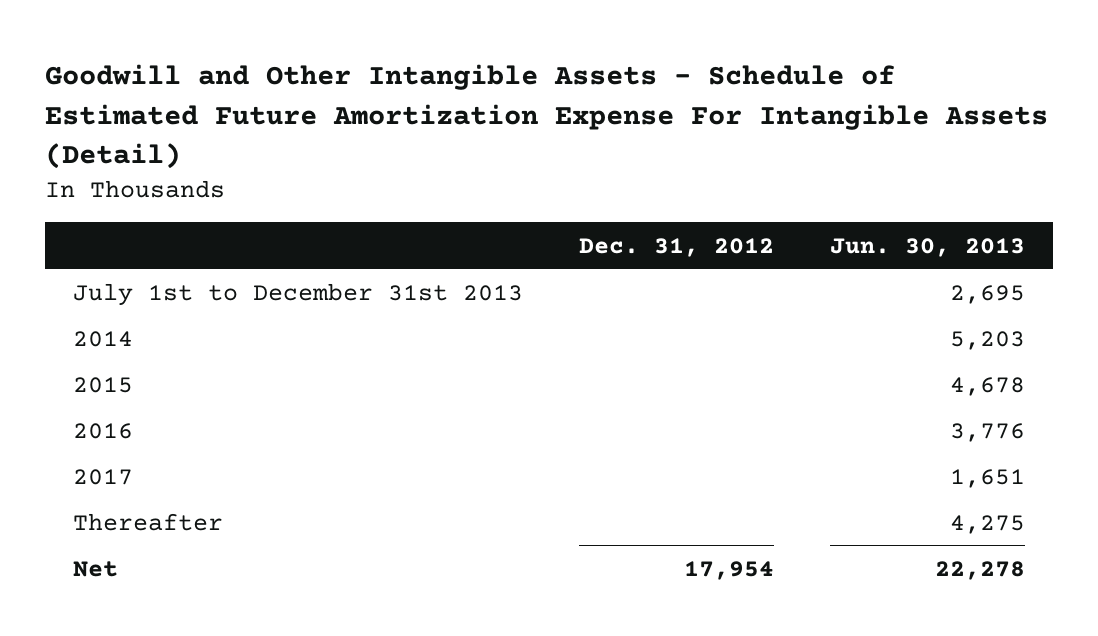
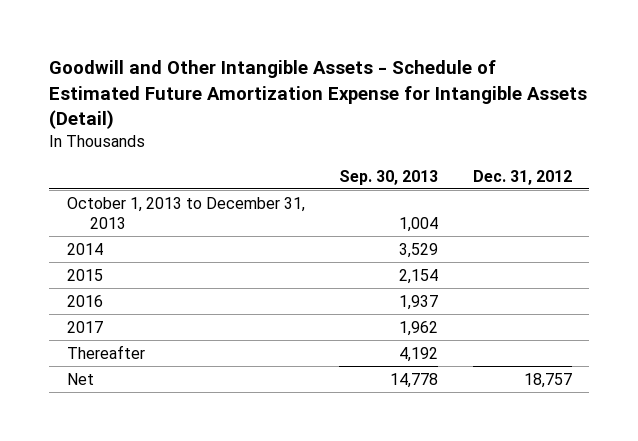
- Goodwill and Other Intangible Assets - Schedule of Estimated Future Amortization Expense For Intangible Assets (Detail)
+ Goodwill and Other Intangible Assets - Schedule of Estimated Future Amortization Expense for Intangible Assets (Detail)
- | Dec. 31, 2012 | Jun. 30, 2013
+ | Sep. 30, 2013 | Dec. 31, 2012
- July 1st to December 31st 2013 | | 2,695
+ October 1, 2013 to December 31, 2013 | 1,004 |
- Net | 17,954 | 22,278
+ Net | 14,778 | 18,757

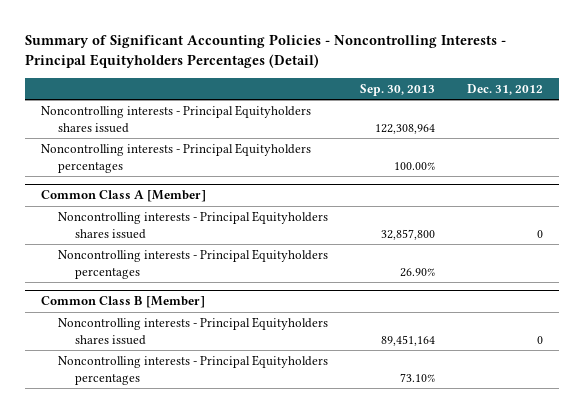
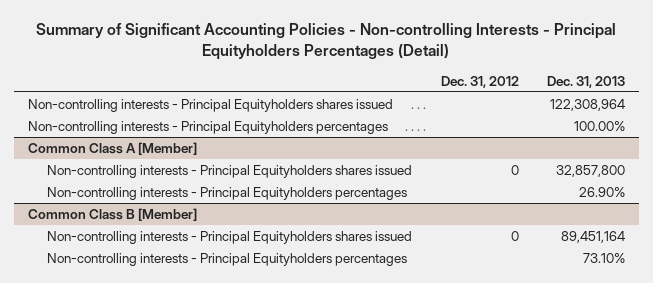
- Summary of Significant Accounting Policies - Noncontrolling Interests - Principal Equityholders Percentages (Detail)
+ Summary of Significant Accounting Policies - Non-controlling Interests - Principal Equityholders Percentages (Detail)
- | Sep. 30, 2013 | Dec. 31, 2012
+ | Dec. 31, 2012 | Dec. 31, 2013
- Noncontrolling interests - Principal Equityholders shares issued | 122,308,964 |
- Noncontrolling interests - Principal Equityholders percentages | 100.00% |
+ Non-controlling interests - Principal Equityholders shares issued | | 122,308,964
+ Non-controlling interests - Principal Equityholders percentages | | 100.00%
@ Common Class A [Member]
- Noncontrolling interests - Principal Equityholders shares issued | 32,857,800 | 0
- Noncontrolling interests - Principal Equityholders percentages | 26.90% |
+ Non-controlling interests - Principal Equityholders shares issued | 0 | 32,857,800
+ Non-controlling interests - Principal Equityholders percentages | | 26.90%
@ Common Class B [Member]
- Noncontrolling interests - Principal Equityholders shares issued | 89,451,164 | 0
- Noncontrolling interests - Principal Equityholders percentages | 73.10% |
+ Non-controlling interests - Principal Equityholders shares issued | 0 | 89,451,164
+ Non-controlling interests - Principal Equityholders percentages | | 73.10%

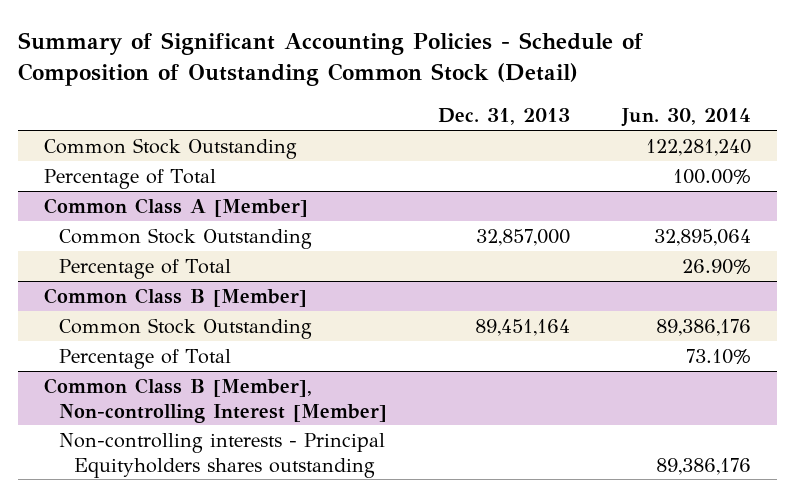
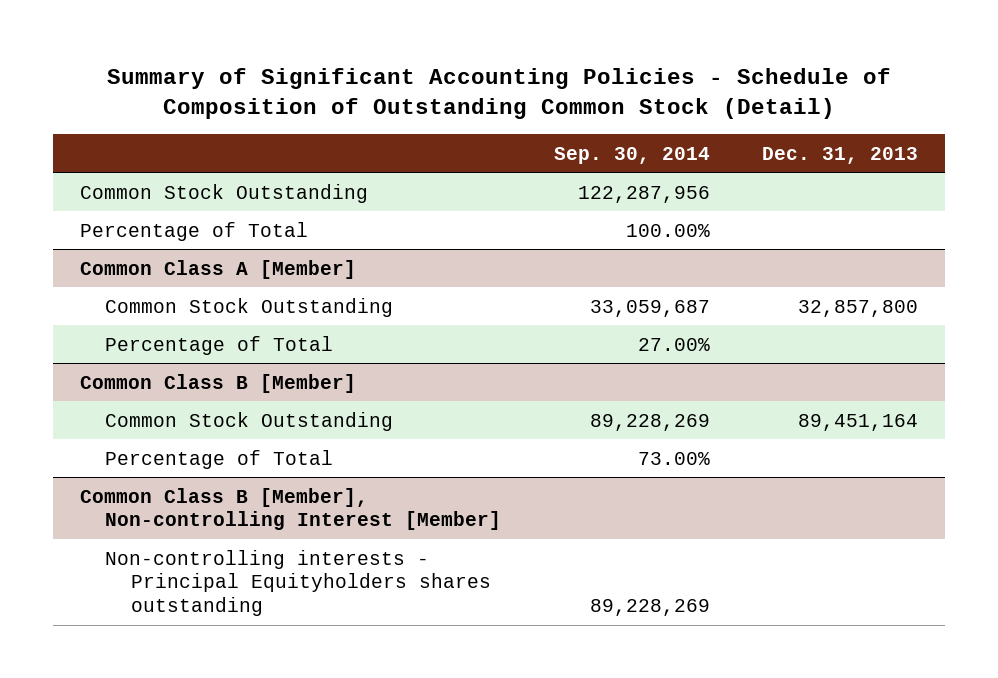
- | Dec. 31, 2013 | Jun. 30, 2014
+ | Sep. 30, 2014 | Dec. 31, 2013
@ Common Class A [Member]
- Common Stock Outstanding | 32,857,000 | 32,895,064
+ Common Stock Outstanding | 33,059,687 | 32,857,800

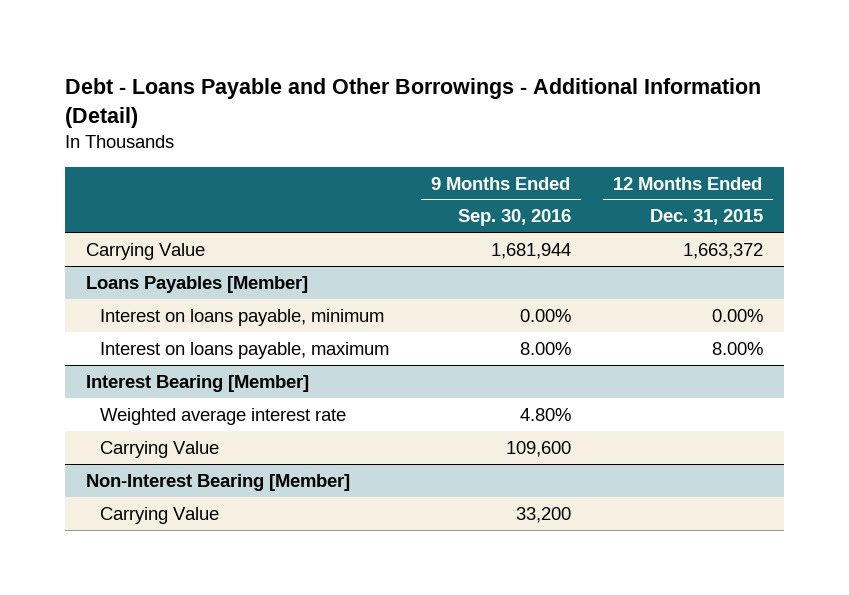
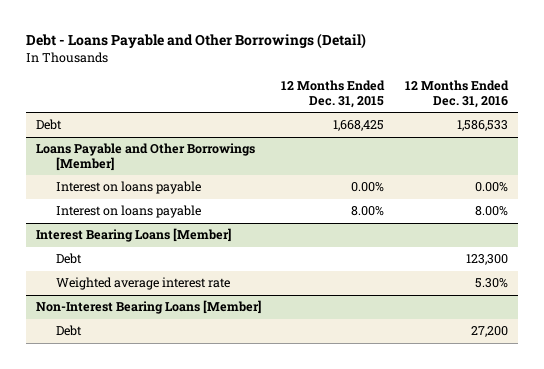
- Debt - Loans Payable and Other Borrowings - Additional Information (Detail)
+ Debt - Loans Payable and Other Borrowings (Detail)
- | 9 Months Ended Sep. 30, 2016 | 12 Months Ended Dec. 31, 2015
+ | 12 Months Ended Dec. 31, 2015 | 12 Months Ended Dec. 31, 2016
- Carrying Value | 1,681,944 | 1,663,372
- Loans Payables [Member]
- Interest on loans payable, minimum | 0.00% | 0.00%
- Interest on loans payable, maximum | 8.00% | 8.00%
- Interest Bearing [Member]
+ Debt | 1,668,425 | 1,586,533
+ Loans Payable and Other Borrowings [Member]
+ Interest on loans payable | 0.00% | 0.00%
+ Interest on loans payable | 8.00% | 8.00%
+ Interest Bearing Loans [Member]
+ Debt | | 123,300
- Carrying Value | 109,600 |
- Non-Interest Bearing [Member]
- Carrying Value | 33,200 |
+ Non-Interest Bearing Loans [Member]
+ Debt | | 27,200

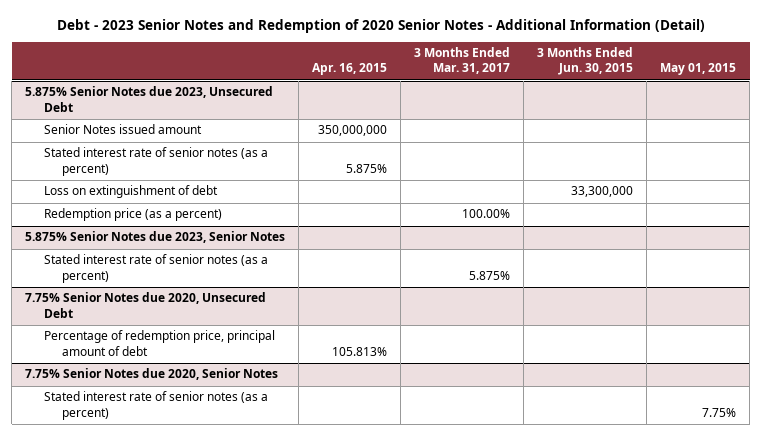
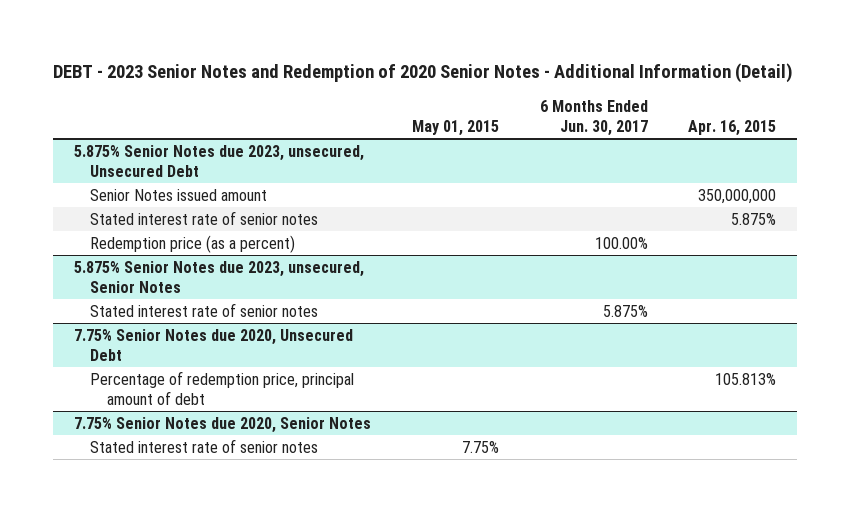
- Debt - 2023 Senior Notes and Redemption of 2020 Senior Notes - Additional Information (Detail)
+ DEBT - 2023 Senior Notes and Redemption of 2020 Senior Notes - Additional Information (Detail)
- | Apr. 16, 2015 | 3 Months Ended Mar. 31, 2017 | 3 Months Ended Jun. 30, 2015 | May 01, 2015
+ | May 01, 2015 | 6 Months Ended Jun. 30, 2017 | Apr. 16, 2015
- 5.875% Senior Notes due 2023, Unsecured Debt
+ 5.875% Senior Notes due 2023, unsecured, Unsecured Debt
- Stated interest rate of senior notes (as a percent) | 5.875% | | |
- Loss on extinguishment of debt | | | 33,300,000 |
+ Stated interest rate of senior notes | | | 5.875%
- 5.875% Senior Notes due 2023, Senior Notes
- Stated interest rate of senior notes (as a percent) | | 5.875% | |
+ 5.875% Senior Notes due 2023, unsecured, Senior Notes
+ Stated interest rate of senior notes | | 5.875% |
@ 7.75% Senior Notes due 2020, Senior Notes
- Stated interest rate of senior notes (as a percent) | | | | 7.75%
+ Stated interest rate of senior notes | 7.75% | |

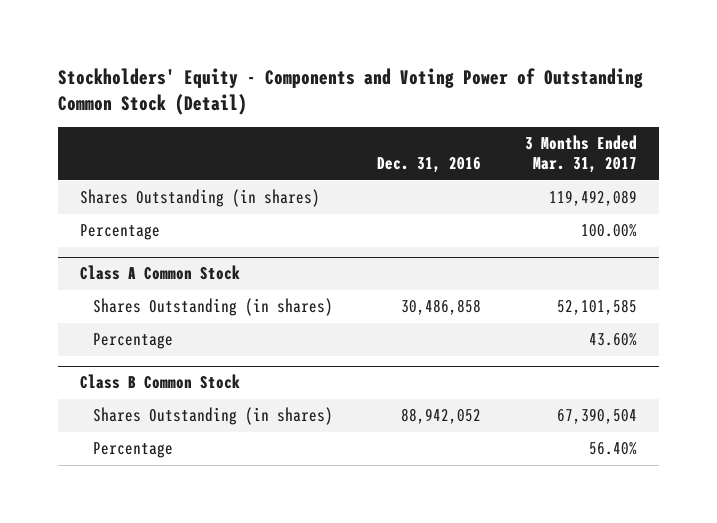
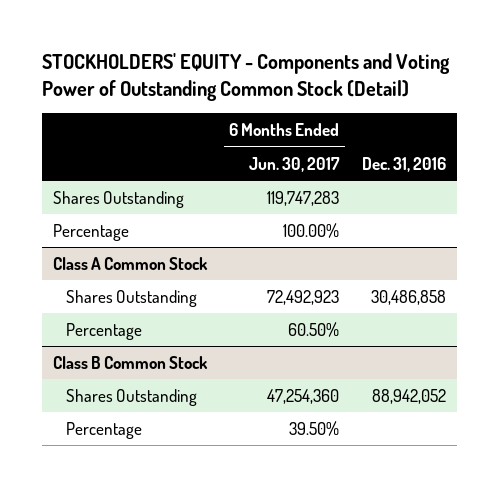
- Stockholders' Equity - Components and Voting Power of Outstanding Common Stock (Detail)
+ STOCKHOLDERS' EQUITY - Components and Voting Power of Outstanding Common Stock (Detail)
- | Dec. 31, 2016 | 3 Months Ended Mar. 31, 2017
+ | 6 Months Ended Jun. 30, 2017 | Dec. 31, 2016
- Shares Outstanding (in shares) | | 119,492,089
+ Shares Outstanding | 119,747,283 |
@ Class A Common Stock
- Shares Outstanding (in shares) | 30,486,858 | 52,101,585
+ Shares Outstanding | 72,492,923 | 30,486,858
@ Class B Common Stock
- Shares Outstanding (in shares) | 88,942,052 | 67,390,504
+ Shares Outstanding | 47,254,360 | 88,942,052

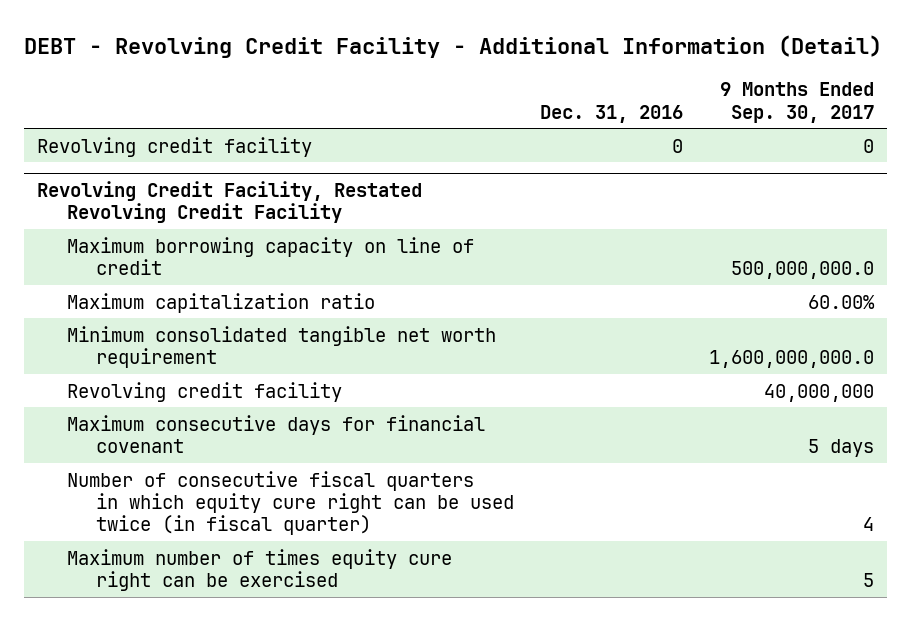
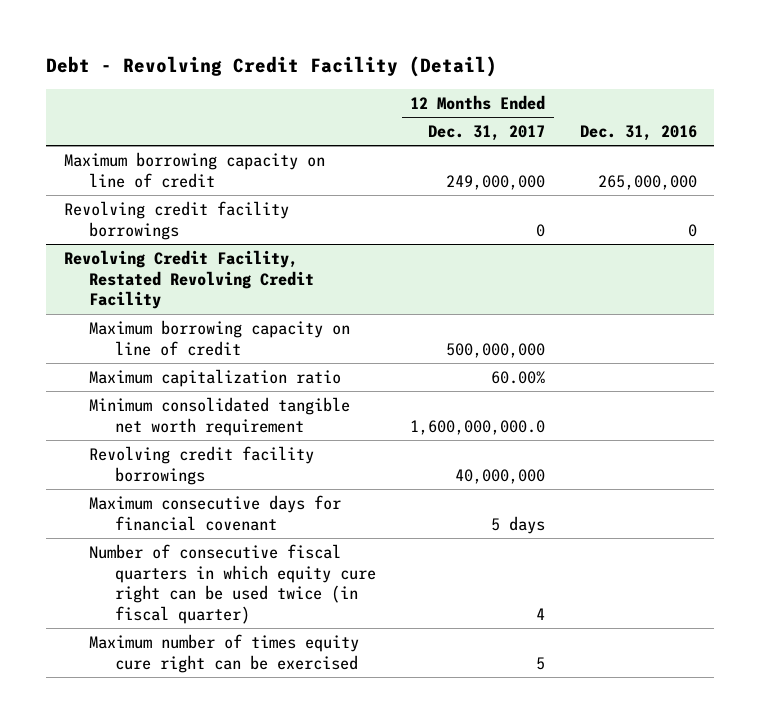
- DEBT - Revolving Credit Facility - Additional Information (Detail)
+ Debt - Revolving Credit Facility (Detail)
- | Dec. 31, 2016 | 9 Months Ended Sep. 30, 2017
+ | 12 Months Ended Dec. 31, 2017 | Dec. 31, 2016
- Revolving credit facility | 0 | 0
+ Maximum borrowing capacity on line of credit | 249,000,000 | 265,000,000
+ Revolving credit facility borrowings | 0 | 0
@ Revolving Credit Facility, Restated Revolving Credit Facility
- Revolving credit facility | | 40,000,000
+ Revolving credit facility borrowings | 40,000,000 |

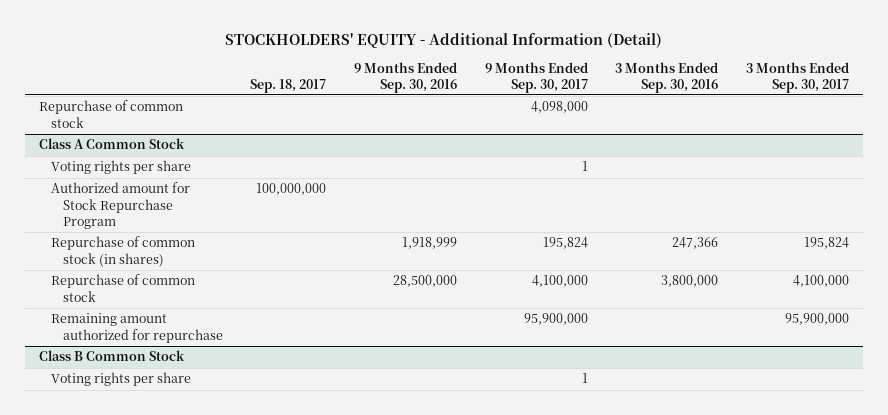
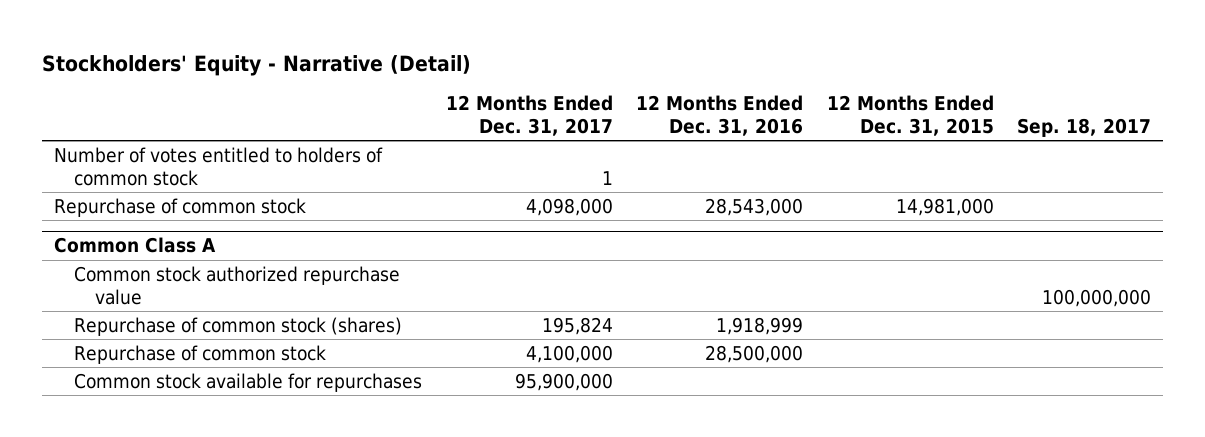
- STOCKHOLDERS' EQUITY - Additional Information (Detail)
+ Stockholders' Equity - Narrative (Detail)
- | Sep. 18, 2017 | 9 Months Ended Sep. 30, 2016 | 9 Months Ended Sep. 30, 2017 | 3 Months Ended Sep. 30, 2016 | 3 Months Ended Sep. 30, 2017
+ | 12 Months Ended Dec. 31, 2017 | 12 Months Ended Dec. 31, 2016 | 12 Months Ended Dec. 31, 2015 | Sep. 18, 2017
+ Number of votes entitled to holders of common stock | 1 | | |
- Class A Common Stock
- Voting rights per share | | | 1 | |
- Authorized amount for Stock Repurchase Program | 100,000,000 | | | |
- Repurchase of common stock (in shares) | | 1,918,999 | 195,824 | 247,366 | 195,824
+ Common Class A
+ Common stock authorized repurchase value | | | | 100,000,000
+ Repurchase of common stock (shares) | 195,824 | 1,918,999 | |
- Remaining amount authorized for repurchase | | | 95,900,000 | | 95,900,000
- Class B Common Stock
- Voting rights per share | | | 1 | |
+ Common stock available for repurchases | 95,900,000 | | |

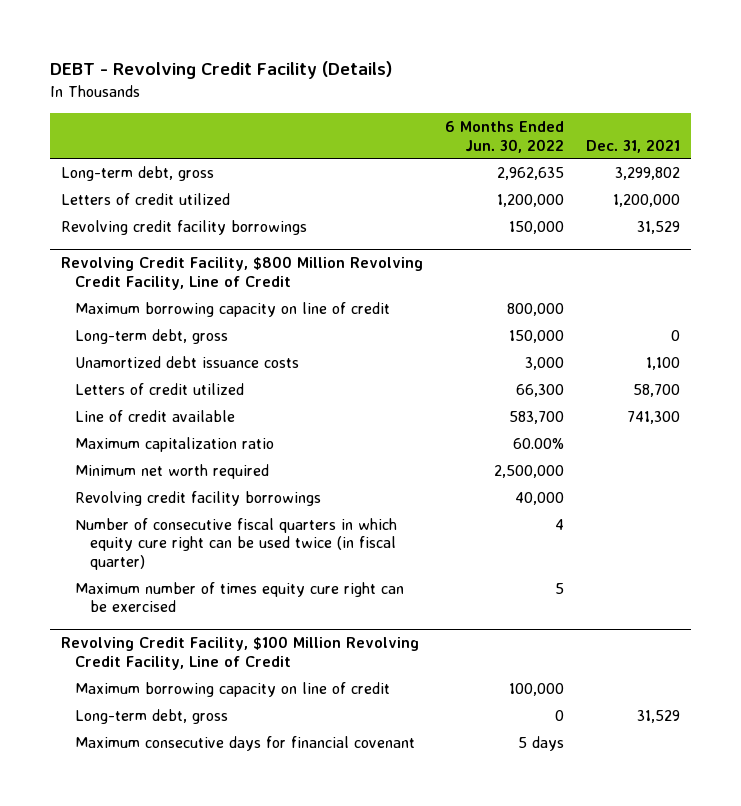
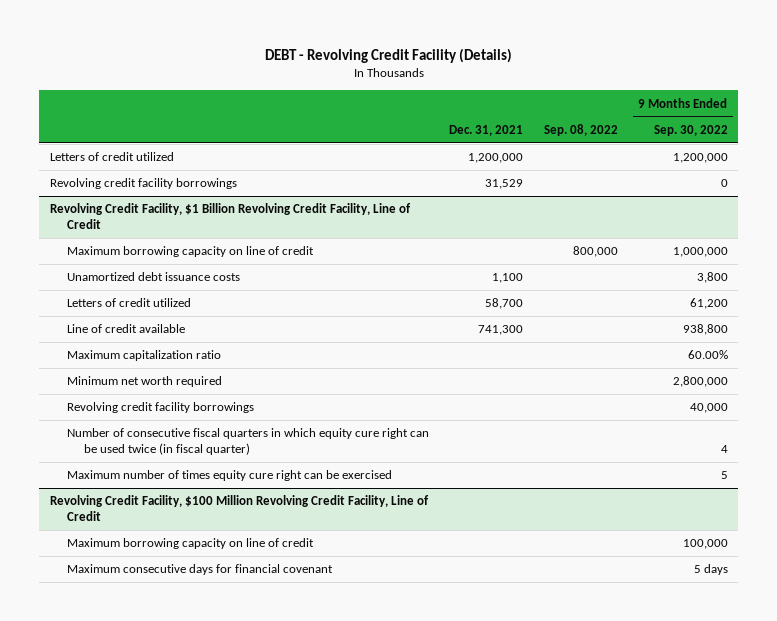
- | 6 Months Ended Jun. 30, 2022 | Dec. 31, 2021
+ | Dec. 31, 2021 | Sep. 08, 2022 | 9 Months Ended Sep. 30, 2022
- Long-term debt, gross | 2,962,635 | 3,299,802
- Revolving Credit Facility, $800 Million Revolving Credit Facility, Line of Credit
+ Revolving Credit Facility, $1 Billion Revolving Credit Facility, Line of Credit
- Long-term debt, gross | 150,000 | 0
@ Revolving Credit Facility, $100 Million Revolving Credit Facility, Line of Credit
- Long-term debt, gross | 0 | 31,529

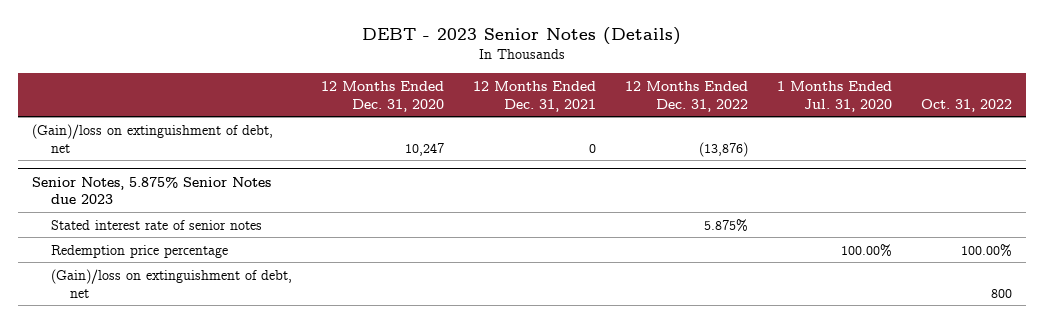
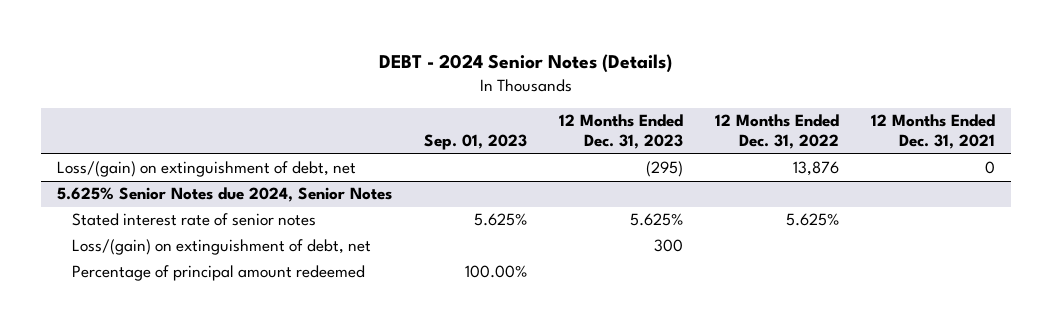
- DEBT - 2023 Senior Notes (Details)
+ DEBT - 2024 Senior Notes (Details)
- | 12 Months Ended Dec. 31, 2020 | 12 Months Ended Dec. 31, 2021 | 12 Months Ended Dec. 31, 2022 | 1 Months Ended Jul. 31, 2020 | Oct. 31, 2022
+ | Sep. 01, 2023 | 12 Months Ended Dec. 31, 2023 | 12 Months Ended Dec. 31, 2022 | 12 Months Ended Dec. 31, 2021
- (Gain)/loss on extinguishment of debt, net | 10,247 | 0 | (13,876) | |
- Senior Notes, 5.875% Senior Notes due 2023
- Stated interest rate of senior notes | | | 5.875% | |
- Redemption price percentage | | | | 100.00% | 100.00%
- (Gain)/loss on extinguishment of debt, net | | | | | 800
+ Loss/(gain) on extinguishment of debt, net | | (295) | 13,876 | 0
+ 5.625% Senior Notes due 2024, Senior Notes
+ Stated interest rate of senior notes | 5.625% | 5.625% | 5.625% |
+ Loss/(gain) on extinguishment of debt, net | | 300 | |
+ Percentage of principal amount redeemed | 100.00% | | |

